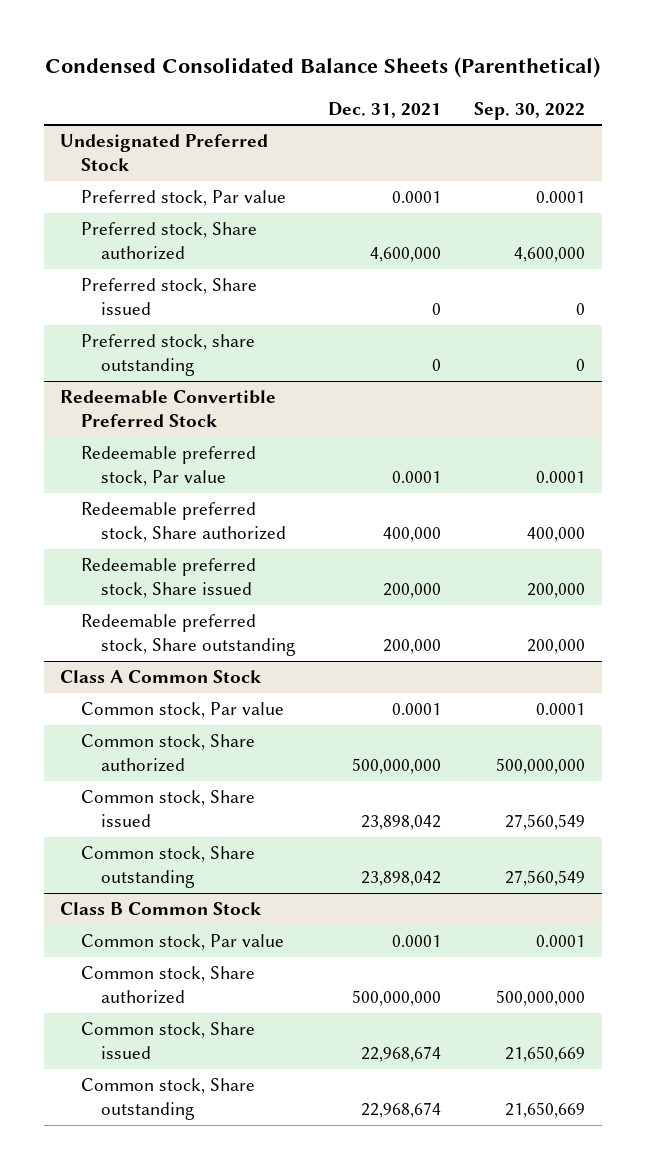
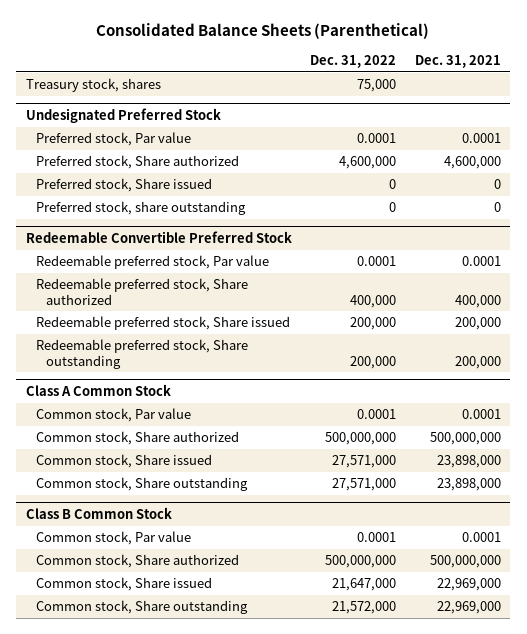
- Condensed Consolidated Balance Sheets (Parenthetical)
+ Consolidated Balance Sheets (Parenthetical)
- | Dec. 31, 2021 | Sep. 30, 2022
+ | Dec. 31, 2022 | Dec. 31, 2021
+ Treasury stock, shares | 75,000 |
@ Class A Common Stock
- Common stock, Share issued | 23,898,042 | 27,560,549
- Common stock, Share outstanding | 23,898,042 | 27,560,549
+ Common stock, Share issued | 27,571,000 | 23,898,000
+ Common stock, Share outstanding | 27,571,000 | 23,898,000
@ Class B Common Stock
- Common stock, Share issued | 22,968,674 | 21,650,669
- Common stock, Share outstanding | 22,968,674 | 21,650,669
+ Common stock, Share issued | 21,647,000 | 22,969,000
+ Common stock, Share outstanding | 21,572,000 | 22,969,000

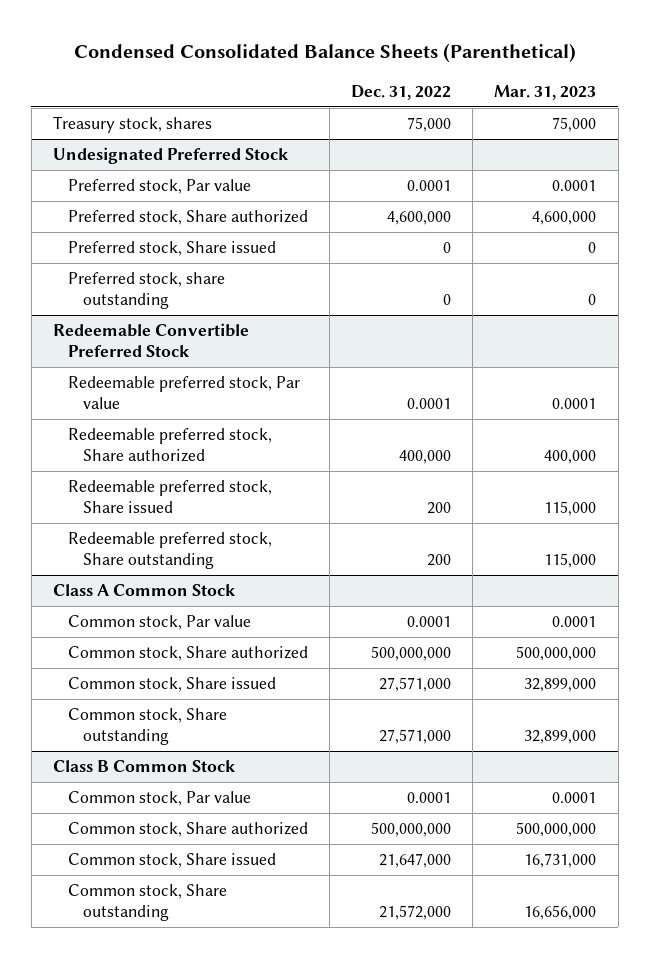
- Consolidated Balance Sheets (Parenthetical)
+ Condensed Consolidated Balance Sheets (Parenthetical)
- | Dec. 31, 2022 | Dec. 31, 2021
+ | Dec. 31, 2022 | Mar. 31, 2023
@ Redeemable Convertible Preferred Stock
- Redeemable preferred stock, Share issued | 200,000 | 200,000
- Redeemable preferred stock, Share outstanding | 200,000 | 200,000
+ Redeemable preferred stock, Share issued | 200 | 115,000
+ Redeemable preferred stock, Share outstanding | 200 | 115,000

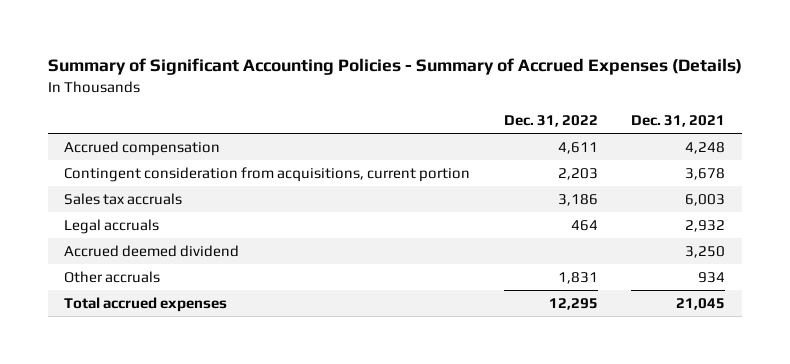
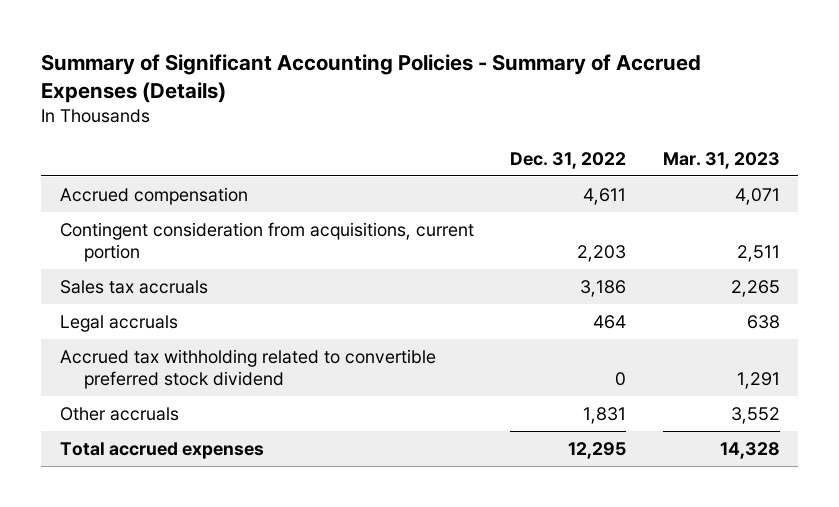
- | Dec. 31, 2022 | Dec. 31, 2021
+ | Dec. 31, 2022 | Mar. 31, 2023
- Accrued deemed dividend | | 3,250
+ Accrued tax withholding related to convertible preferred stock dividend | 0 | 1,291

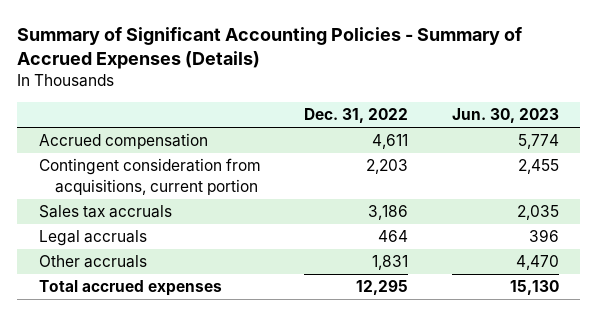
- | Dec. 31, 2022 | Mar. 31, 2023
+ | Dec. 31, 2022 | Jun. 30, 2023
- Accrued tax withholding related to convertible preferred stock dividend | 0 | 1,291

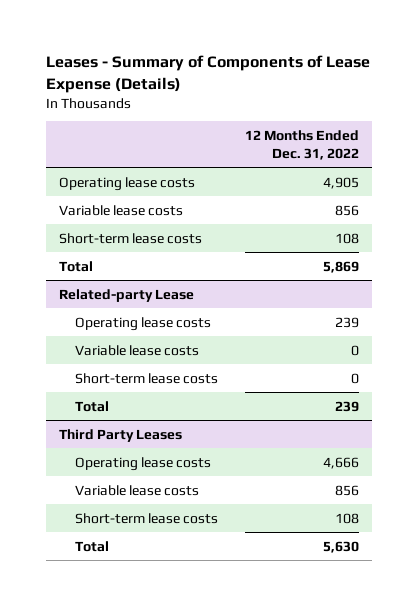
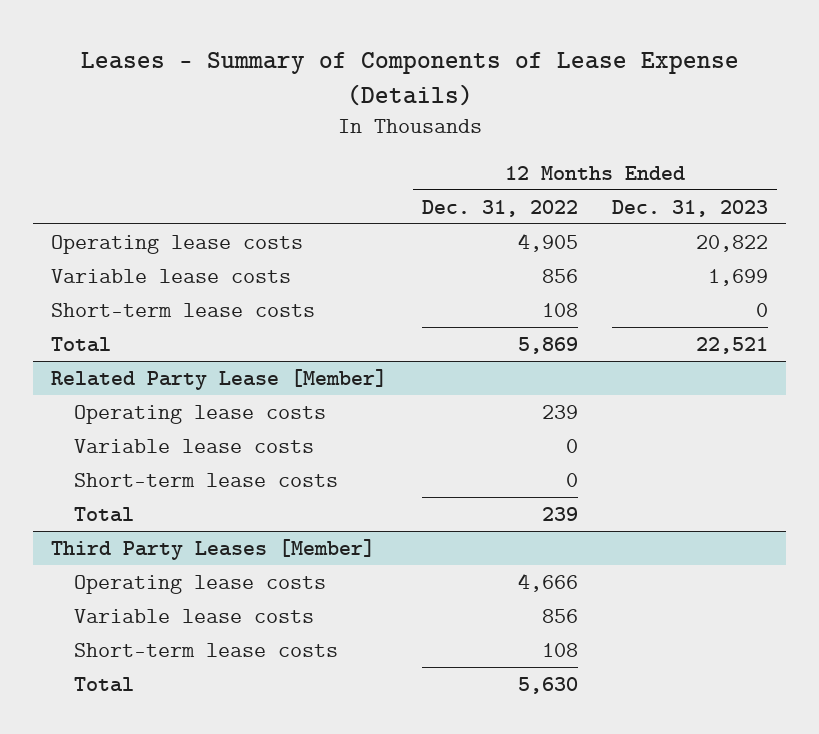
- | 12 Months Ended Dec. 31, 2022
+ | 12 Months Ended Dec. 31, 2022 | 12 Months Ended Dec. 31, 2023
- Related-party Lease
+ Related Party Lease [Member]
- Third Party Leases
+ Third Party Leases [Member]

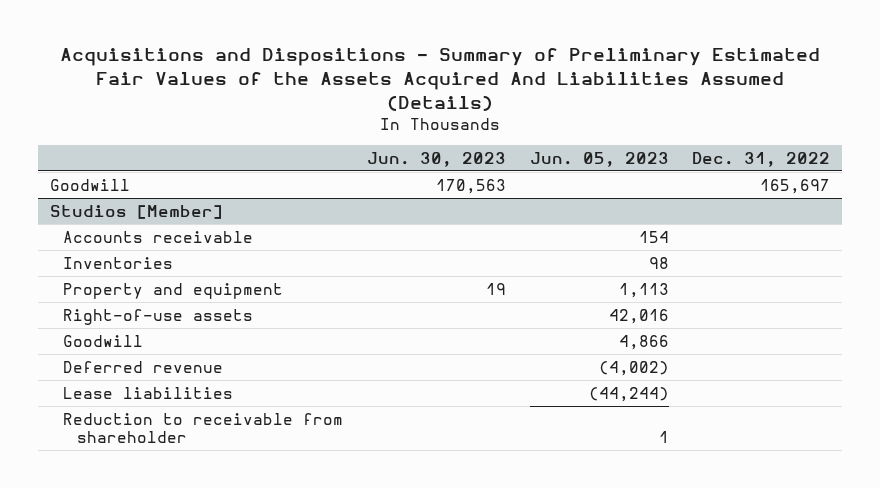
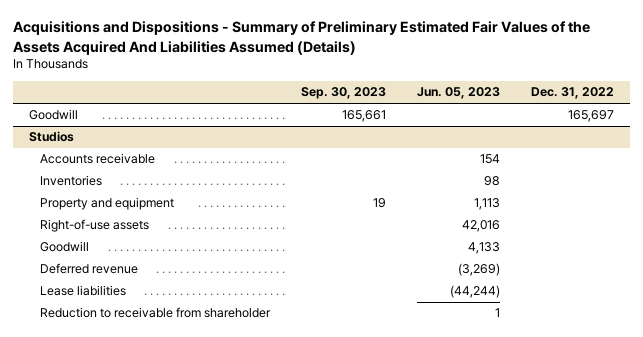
- | Jun. 30, 2023 | Jun. 05, 2023 | Dec. 31, 2022
+ | Sep. 30, 2023 | Jun. 05, 2023 | Dec. 31, 2022
- Studios [Member]
+ Studios
- Goodwill | | 4,866 |
- Deferred revenue | | (4,002) |
+ Goodwill | | 4,133 |
+ Deferred revenue | | (3,269) |

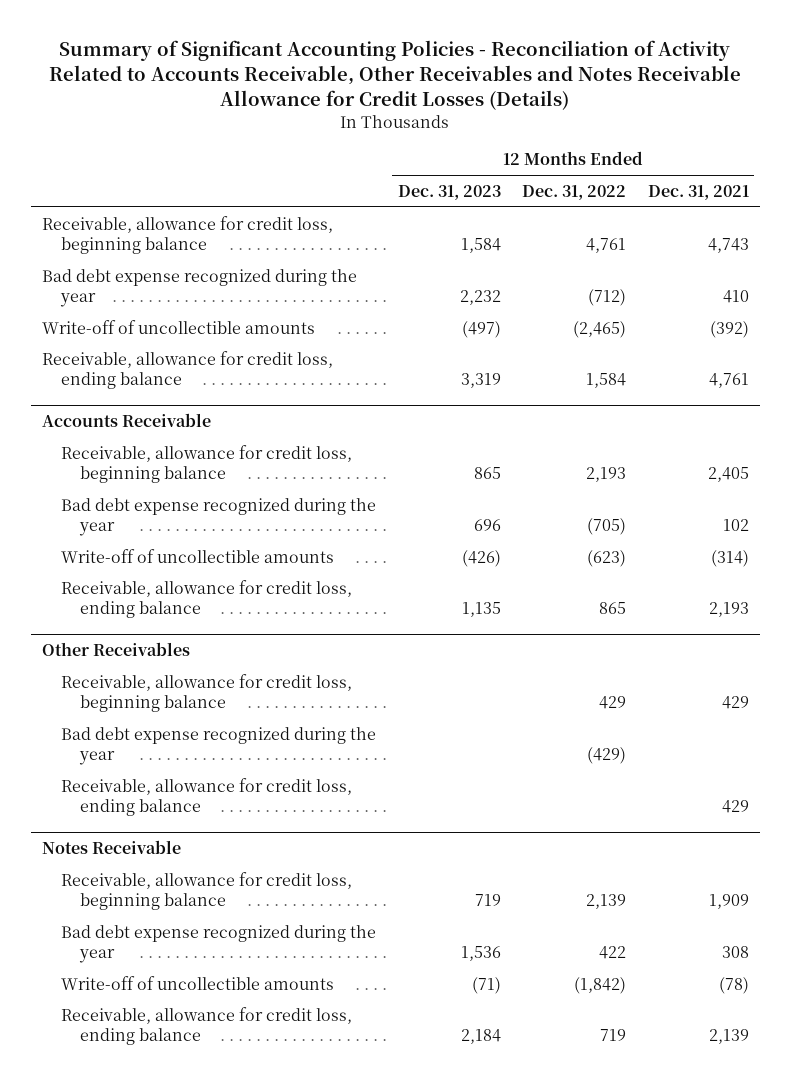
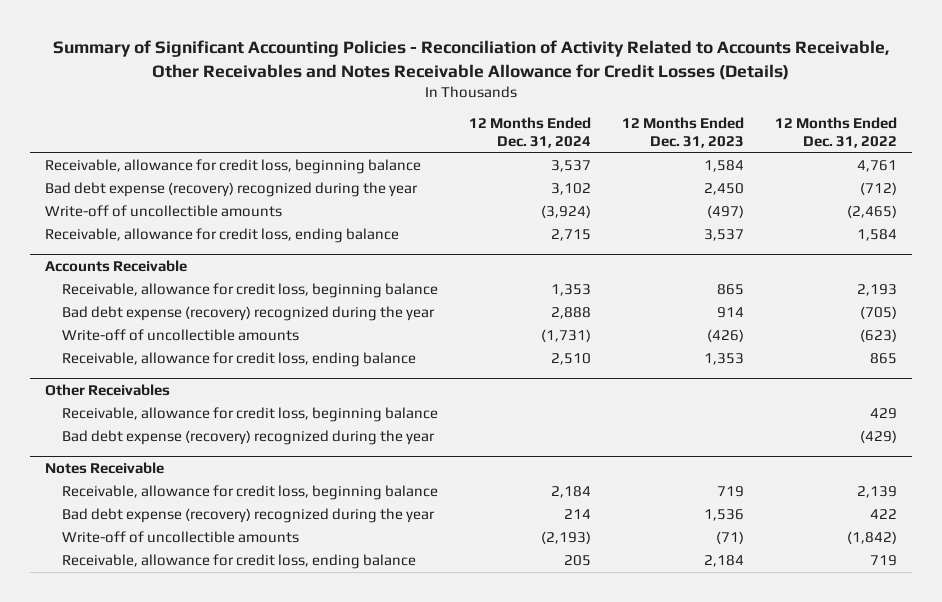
- | 12 Months Ended Dec. 31, 2023 | 12 Months Ended Dec. 31, 2022 | 12 Months Ended Dec. 31, 2021
+ | 12 Months Ended Dec. 31, 2024 | 12 Months Ended Dec. 31, 2023 | 12 Months Ended Dec. 31, 2022
- Bad debt expense recognized during the year | 2,232 | (712) | 410
+ Bad debt expense (recovery) recognized during the year | 3,102 | 2,450 | (712)
- Receivable, allowance for credit loss, ending balance | 3,319 | 1,584 | 4,761
+ Receivable, allowance for credit loss, ending balance | 2,715 | 3,537 | 1,584
@ Accounts Receivable
- Bad debt expense recognized during the year | 696 | (705) | 102
+ Bad debt expense (recovery) recognized during the year | 2,888 | 914 | (705)
- Receivable, allowance for credit loss, ending balance | 1,135 | 865 | 2,193
+ Receivable, allowance for credit loss, ending balance | 2,510 | 1,353 | 865
@ Other Receivables
- Bad debt expense recognized during the year | | (429) |
- Receivable, allowance for credit loss, ending balance | | | 429
+ Bad debt expense (recovery) recognized during the year | | | (429)
@ Notes Receivable
- Bad debt expense recognized during the year | 1,536 | 422 | 308
+ Bad debt expense (recovery) recognized during the year | 214 | 1,536 | 422

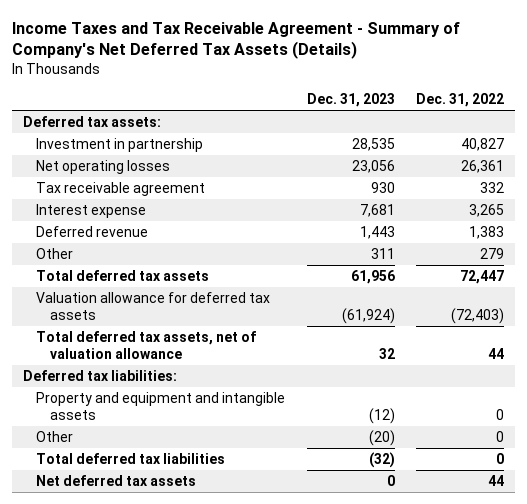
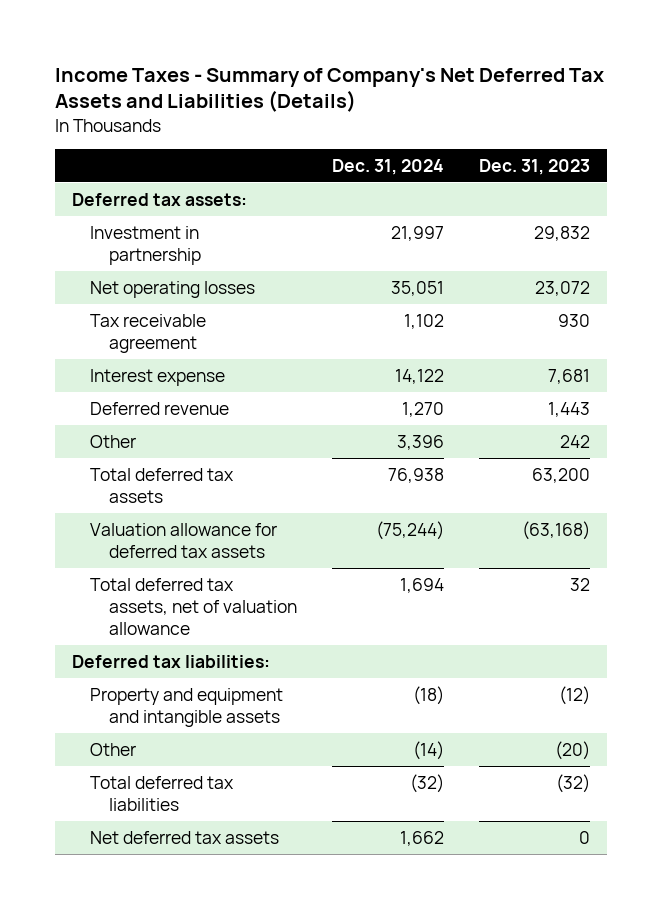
- Income Taxes and Tax Receivable Agreement - Summary of Company's Net Deferred Tax Assets (Details)
+ Income Taxes - Summary of Company's Net Deferred Tax Assets and Liabilities (Details)
- | Dec. 31, 2023 | Dec. 31, 2022
+ | Dec. 31, 2024 | Dec. 31, 2023
- Investment in partnership | 28,535 | 40,827
- Net operating losses | 23,056 | 26,361
+ Investment in partnership | 21,997 | 29,832
+ Net operating losses | 35,051 | 23,072
- Other | 311 | 279
- Total deferred tax assets | 61,956 | 72,447
- Valuation allowance for deferred tax assets | (61,924) | (72,403)
+ Other | 3,396 | 242
+ Total deferred tax assets | 76,938 | 63,200
+ Valuation allowance for deferred tax assets | (75,244) | (63,168)

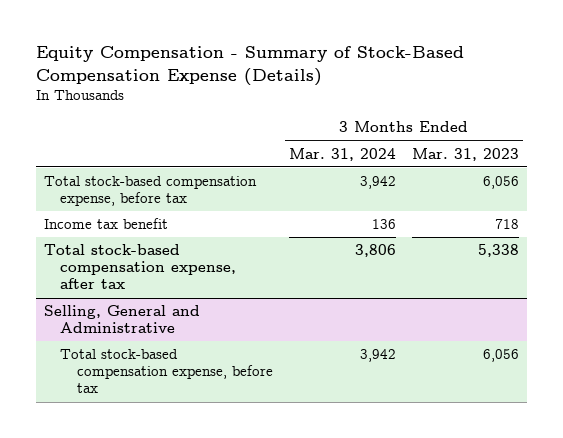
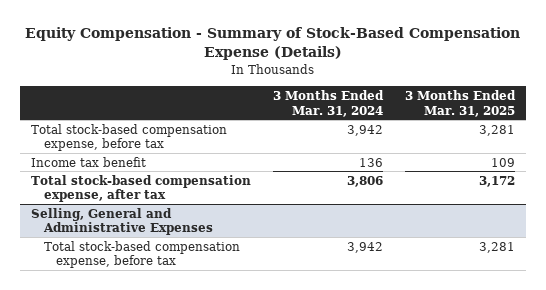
- | 3 Months Ended Mar. 31, 2024 | 3 Months Ended Mar. 31, 2023
+ | 3 Months Ended Mar. 31, 2024 | 3 Months Ended Mar. 31, 2025
- Selling, General and Administrative
+ Selling, General and Administrative Expenses

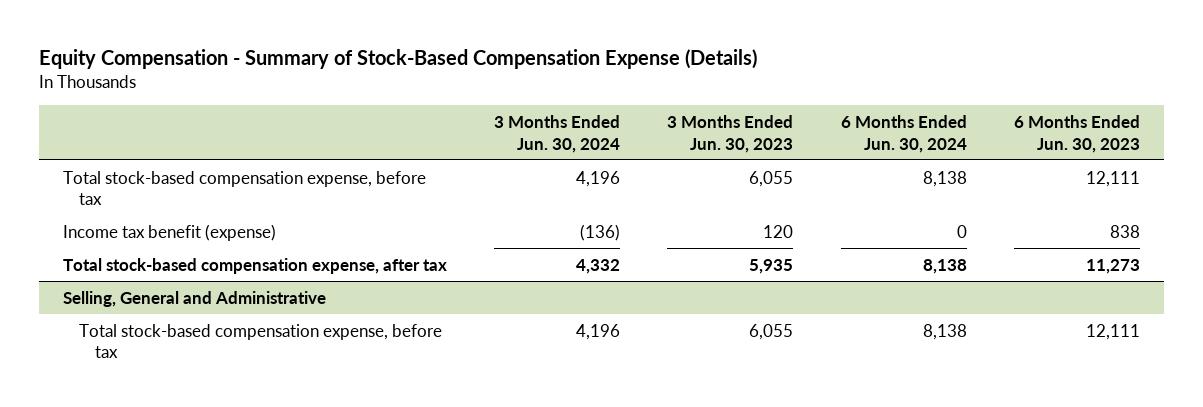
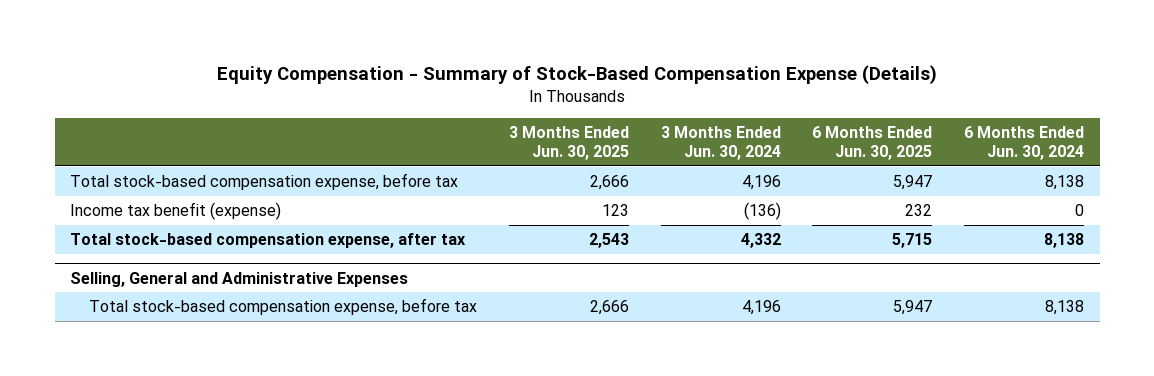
- | 3 Months Ended Jun. 30, 2024 | 3 Months Ended Jun. 30, 2023 | 6 Months Ended Jun. 30, 2024 | 6 Months Ended Jun. 30, 2023
+ | 3 Months Ended Jun. 30, 2025 | 3 Months Ended Jun. 30, 2024 | 6 Months Ended Jun. 30, 2025 | 6 Months Ended Jun. 30, 2024
- Selling, General and Administrative
+ Selling, General and Administrative Expenses

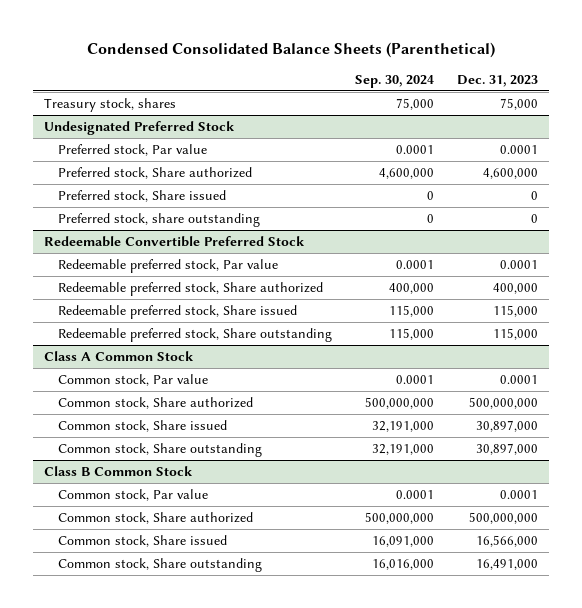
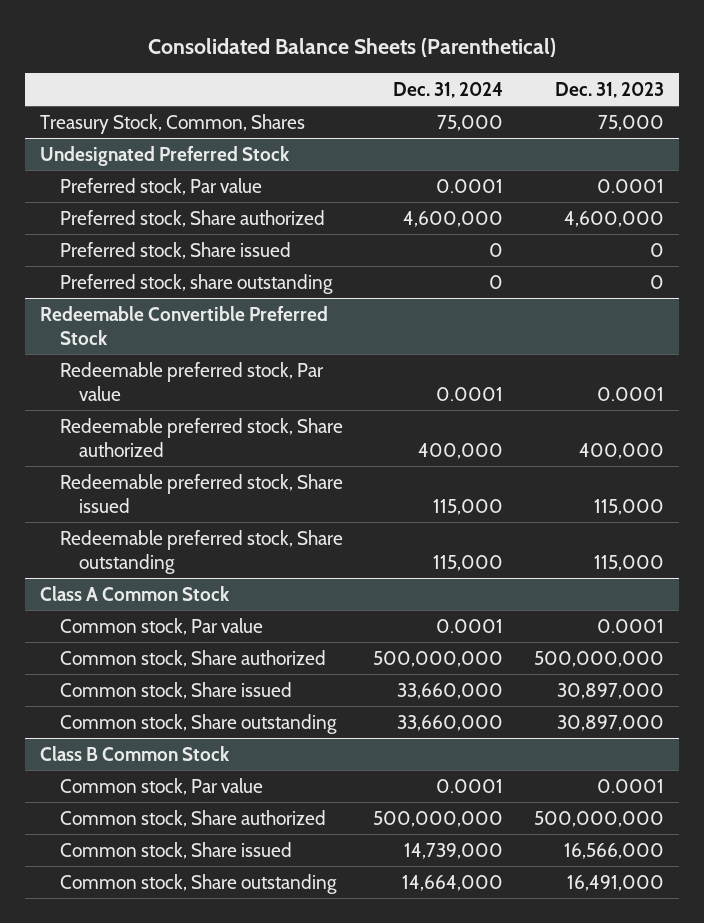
- Condensed Consolidated Balance Sheets (Parenthetical)
+ Consolidated Balance Sheets (Parenthetical)
- | Sep. 30, 2024 | Dec. 31, 2023
+ | Dec. 31, 2024 | Dec. 31, 2023
- Treasury stock, shares | 75,000 | 75,000
+ Treasury Stock, Common, Shares | 75,000 | 75,000

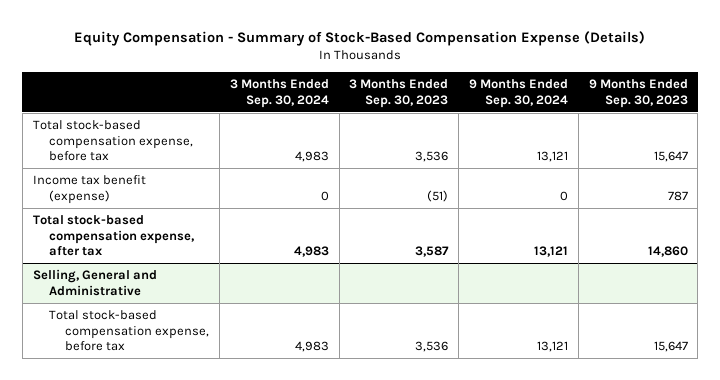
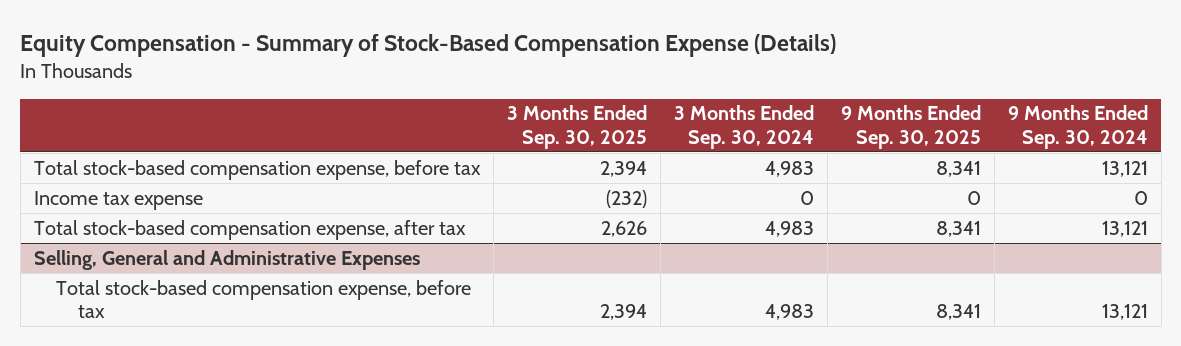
- | 3 Months Ended Sep. 30, 2024 | 3 Months Ended Sep. 30, 2023 | 9 Months Ended Sep. 30, 2024 | 9 Months Ended Sep. 30, 2023
+ | 3 Months Ended Sep. 30, 2025 | 3 Months Ended Sep. 30, 2024 | 9 Months Ended Sep. 30, 2025 | 9 Months Ended Sep. 30, 2024
- Income tax benefit (expense) | 0 | (51) | 0 | 787
+ Income tax expense | (232) | 0 | 0 | 0
- Selling, General and Administrative
+ Selling, General and Administrative Expenses

